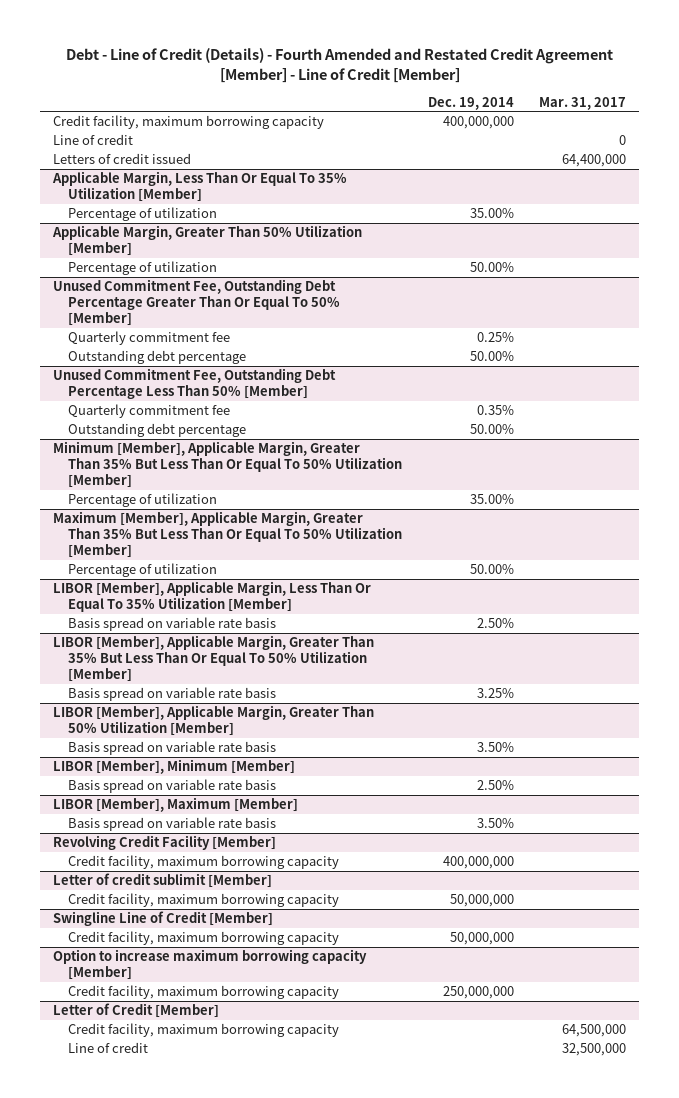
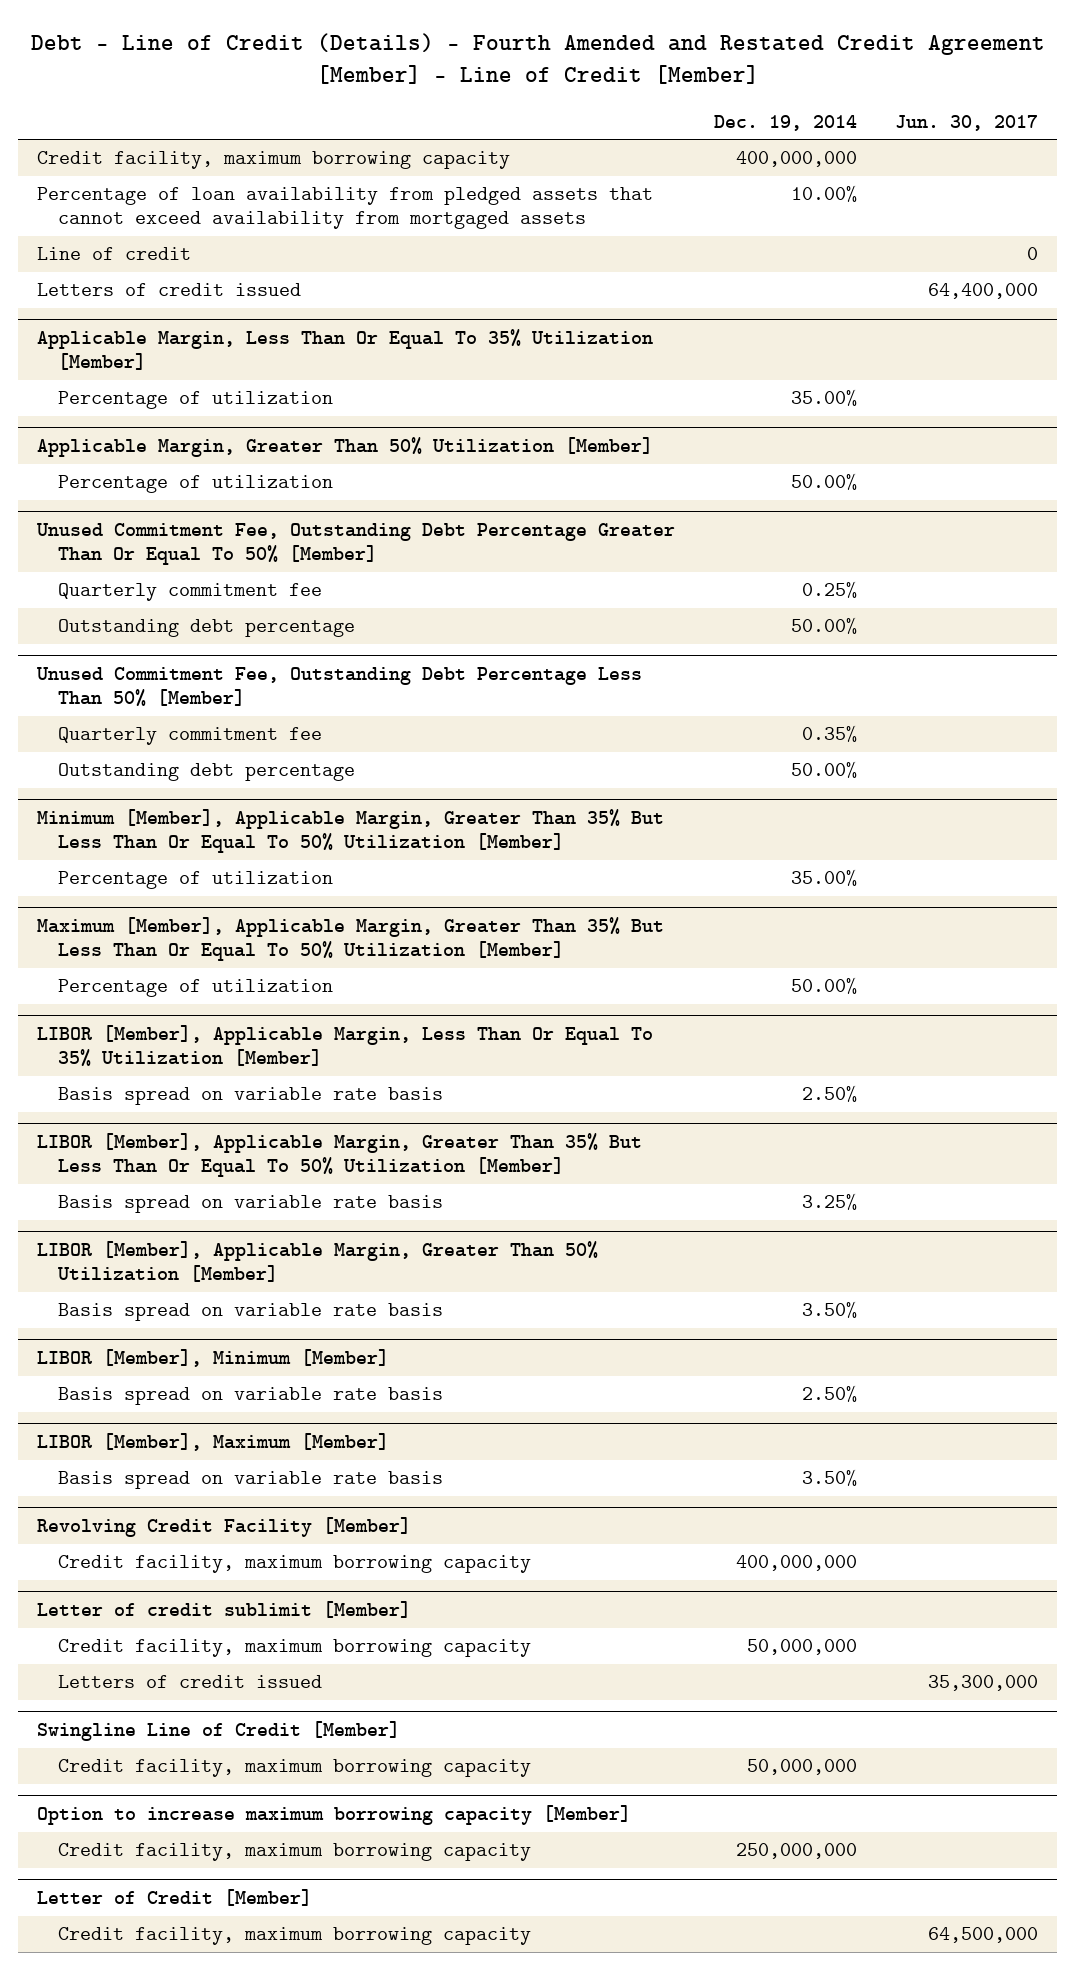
- | Dec. 19, 2014 | Mar. 31, 2017
+ | Dec. 19, 2014 | Jun. 30, 2017
+ Percentage of loan availability from pledged assets that cannot exceed availability from mortgaged assets | 10.00% |
@ Letter of credit sublimit [Member]
+ Letters of credit issued | | 35,300,000
@ Letter of Credit [Member]
- Line of credit | | 32,500,000

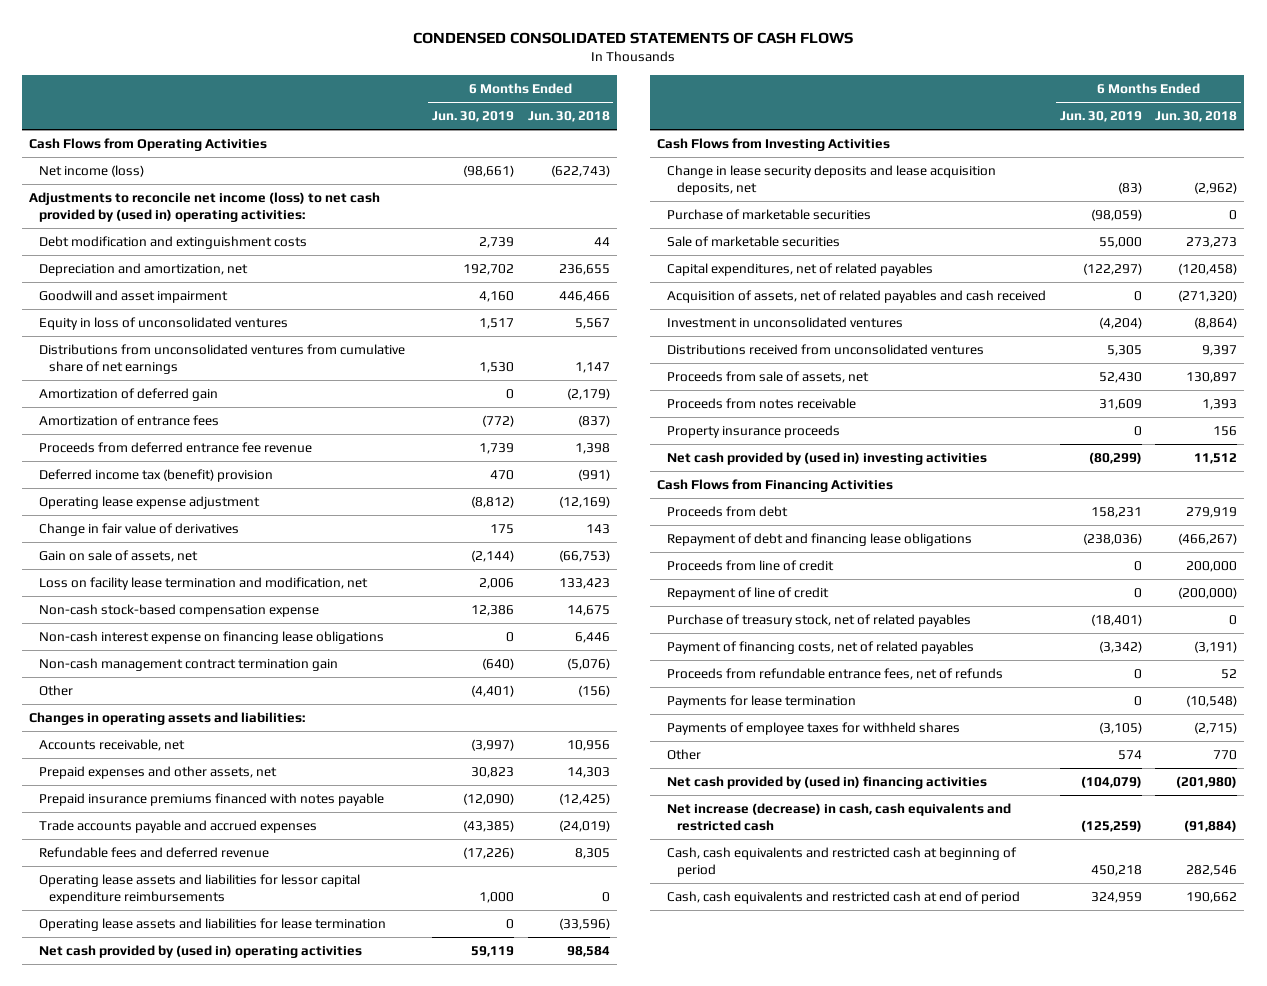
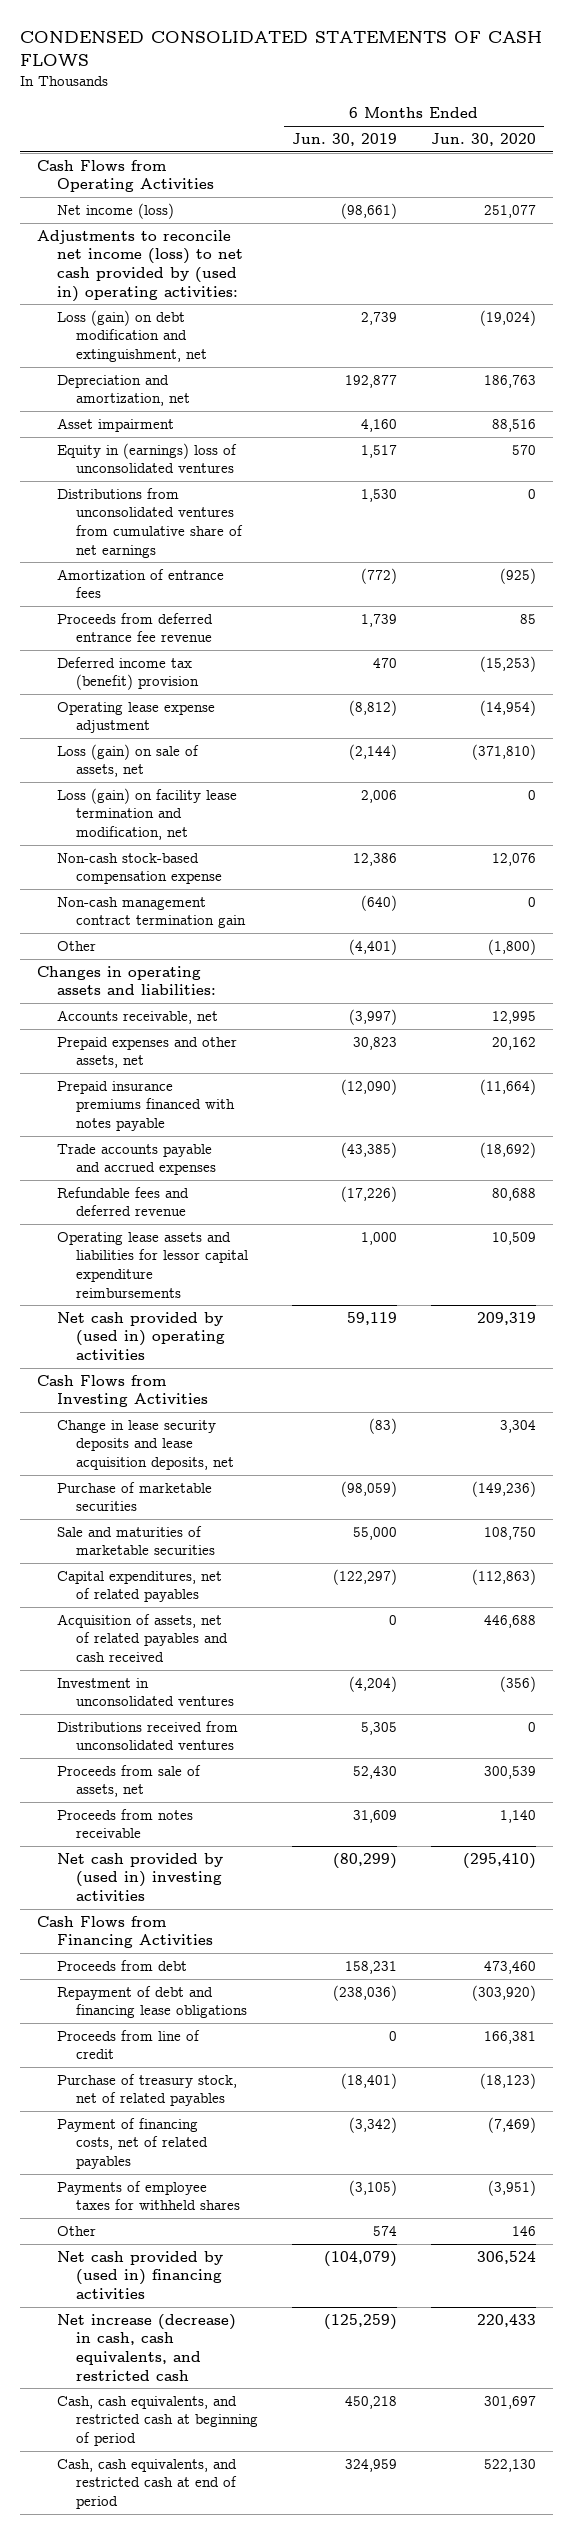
- | 6 Months Ended Jun. 30, 2019 | 6 Months Ended Jun. 30, 2018
+ | 6 Months Ended Jun. 30, 2019 | 6 Months Ended Jun. 30, 2020
- Debt modification and extinguishment costs | 2,739 | 44
- Depreciation and amortization, net | 192,702 | 236,655
- Goodwill and asset impairment | 4,160 | 446,466
- Equity in loss of unconsolidated ventures | 1,517 | 5,567
+ Loss (gain) on debt modification and extinguishment, net | 2,739 | (19,024)
+ Depreciation and amortization, net | 192,877 | 186,763
+ Asset impairment | 4,160 | 88,516
+ Equity in (earnings) loss of unconsolidated ventures | 1,517 | 570
- Amortization of deferred gain | 0 | (2,179)
- Change in fair value of derivatives | 175 | 143
- Gain on sale of assets, net | (2,144) | (66,753)
- Loss on facility lease termination and modification, net | 2,006 | 133,423
+ Loss (gain) on sale of assets, net | (2,144) | (371,810)
+ Loss (gain) on facility lease termination and modification, net | 2,006 | 0
- Non-cash interest expense on financing lease obligations | 0 | 6,446
- Operating lease assets and liabilities for lease termination | 0 | (33,596)
- Sale of marketable securities | 55,000 | 273,273
+ Sale and maturities of marketable securities | 55,000 | 108,750
- Property insurance proceeds | 0 | 156
- Repayment of line of credit | 0 | (200,000)
- Proceeds from refundable entrance fees, net of refunds | 0 | 52
- Payments for lease termination | 0 | (10,548)
- Net increase (decrease) in cash, cash equivalents and restricted cash | (125,259) | (91,884)
- Cash, cash equivalents and restricted cash at beginning of period | 450,218 | 282,546
- Cash, cash equivalents and restricted cash at end of period | 324,959 | 190,662
+ Net increase (decrease) in cash, cash equivalents, and restricted cash | (125,259) | 220,433
+ Cash, cash equivalents, and restricted cash at beginning of period | 450,218 | 301,697
+ Cash, cash equivalents, and restricted cash at end of period | 324,959 | 522,130

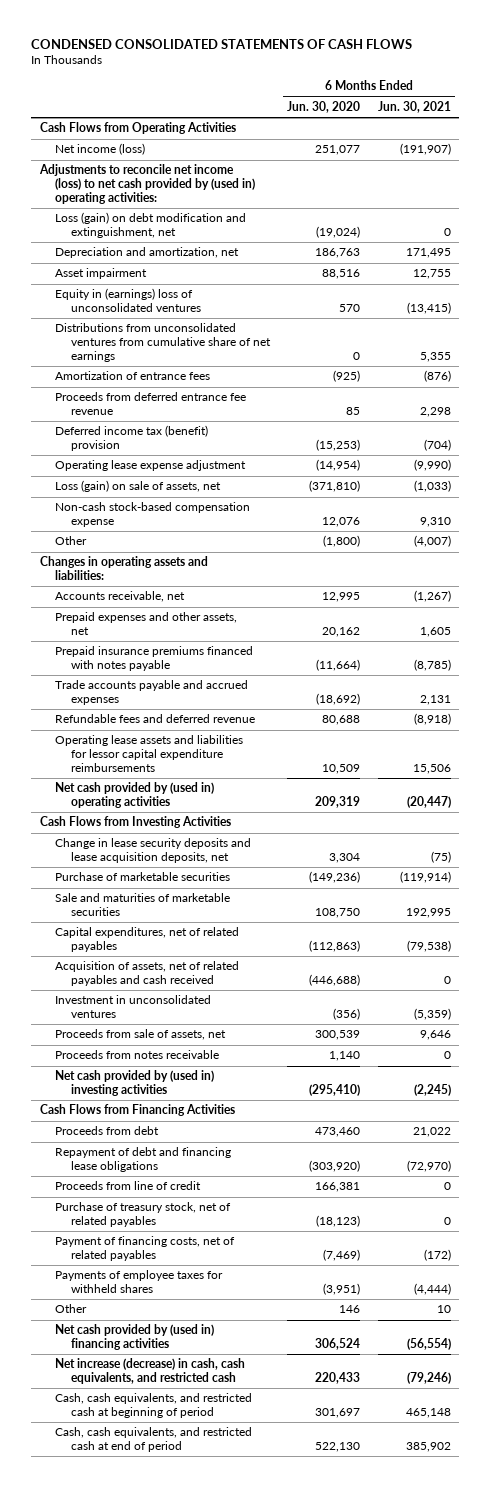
- | 6 Months Ended Jun. 30, 2019 | 6 Months Ended Jun. 30, 2020
+ | 6 Months Ended Jun. 30, 2020 | 6 Months Ended Jun. 30, 2021
- Loss (gain) on facility lease termination and modification, net | 2,006 | 0
- Non-cash management contract termination gain | (640) | 0
- Acquisition of assets, net of related payables and cash received | 0 | 446,688
+ Acquisition of assets, net of related payables and cash received | (446,688) | 0
- Distributions received from unconsolidated ventures | 5,305 | 0

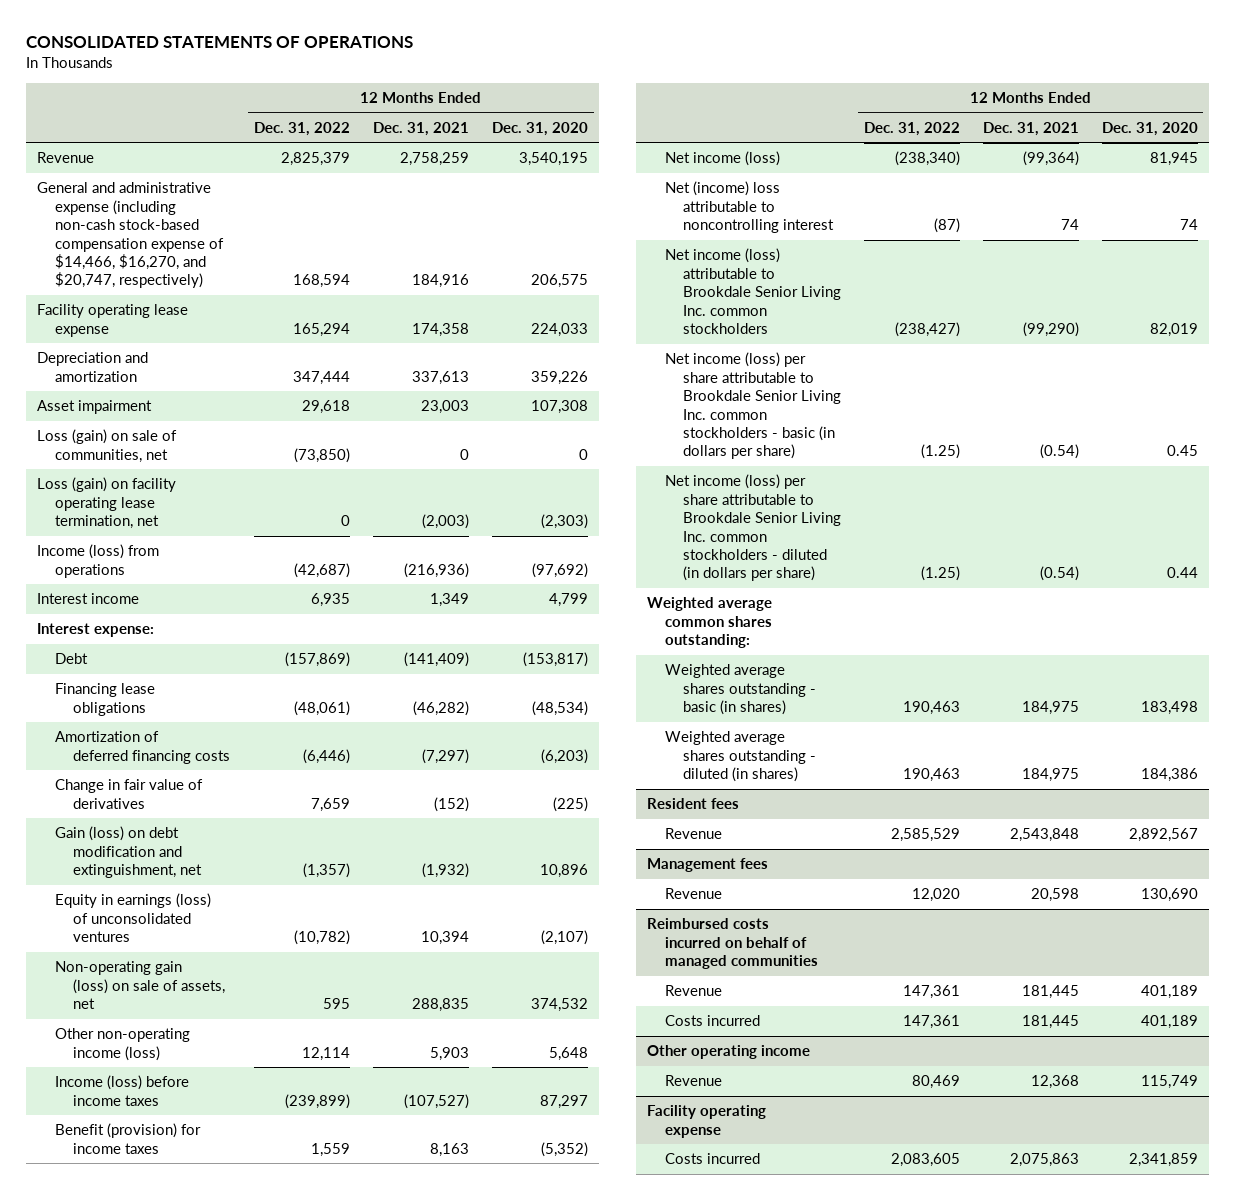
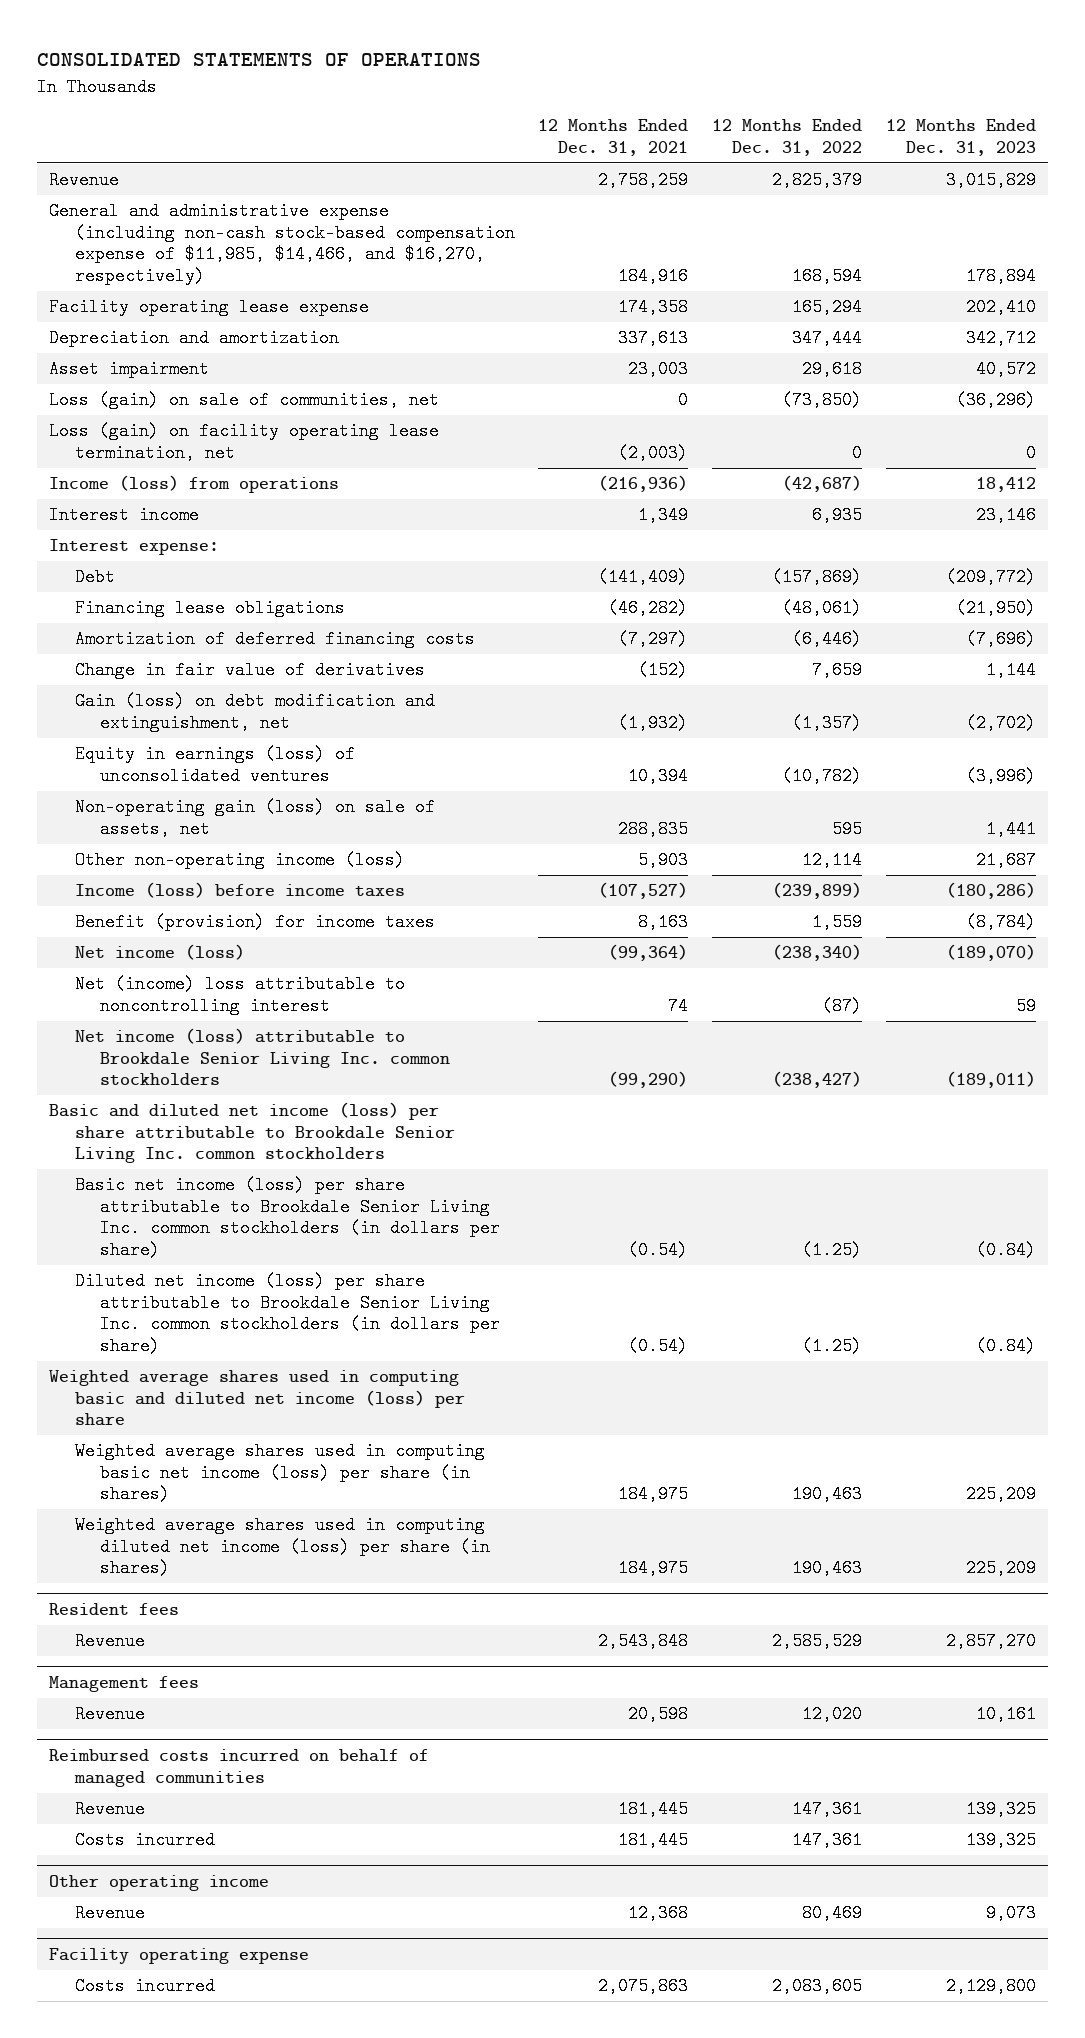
- | 12 Months Ended Dec. 31, 2022 | 12 Months Ended Dec. 31, 2021 | 12 Months Ended Dec. 31, 2020
+ | 12 Months Ended Dec. 31, 2021 | 12 Months Ended Dec. 31, 2022 | 12 Months Ended Dec. 31, 2023
- General and administrative expense (including non-cash stock-based compensation expense of $14,466, $16,270, and $20,747, respectively) | 168,594 | 184,916 | 206,575
+ General and administrative expense (including non-cash stock-based compensation expense of $11,985, $14,466, and $16,270, respectively) | 184,916 | 168,594 | 178,894
- Net income (loss) per share attributable to Brookdale Senior Living Inc. common stockholders - basic (in dollars per share) | (1.25) | (0.54) | 0.45
- Net income (loss) per share attributable to Brookdale Senior Living Inc. common stockholders - diluted (in dollars per share) | (1.25) | (0.54) | 0.44
- Weighted average common shares outstanding:
- Weighted average shares outstanding - basic (in shares) | 190,463 | 184,975 | 183,498
- Weighted average shares outstanding - diluted (in shares) | 190,463 | 184,975 | 184,386
+ Basic and diluted net income (loss) per share attributable to Brookdale Senior Living Inc. common stockholders
+ Basic net income (loss) per share attributable to Brookdale Senior Living Inc. common stockholders (in dollars per share) | (0.54) | (1.25) | (0.84)
+ Diluted net income (loss) per share attributable to Brookdale Senior Living Inc. common stockholders (in dollars per share) | (0.54) | (1.25) | (0.84)
+ Weighted average shares used in computing basic and diluted net income (loss) per share
+ Weighted average shares used in computing basic net income (loss) per share (in shares) | 184,975 | 190,463 | 225,209
+ Weighted average shares used in computing diluted net income (loss) per share (in shares) | 184,975 | 190,463 | 225,209

